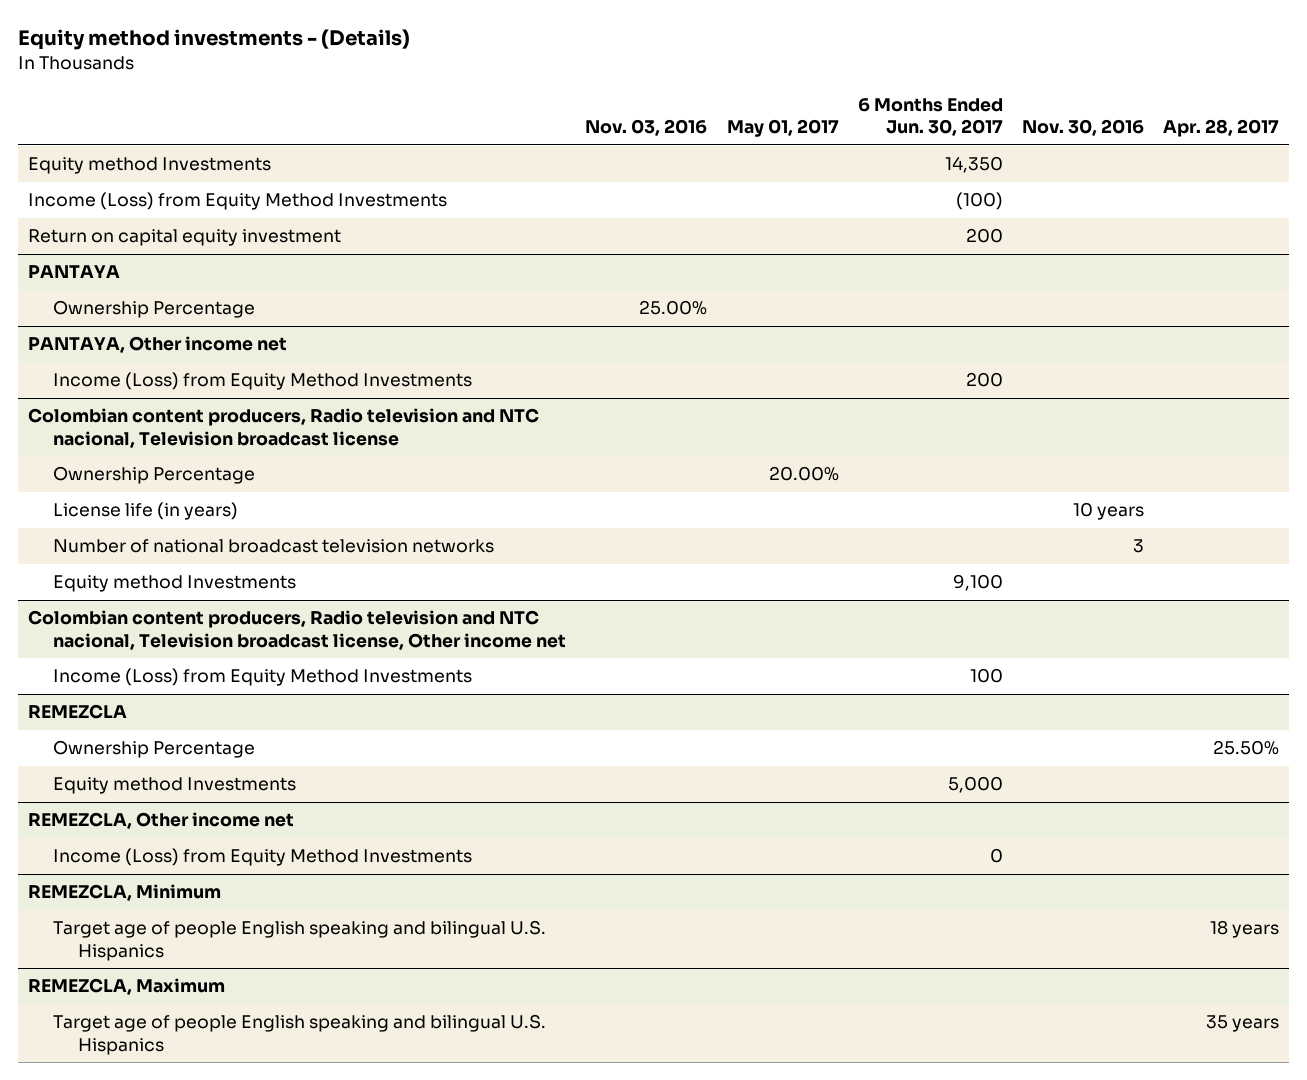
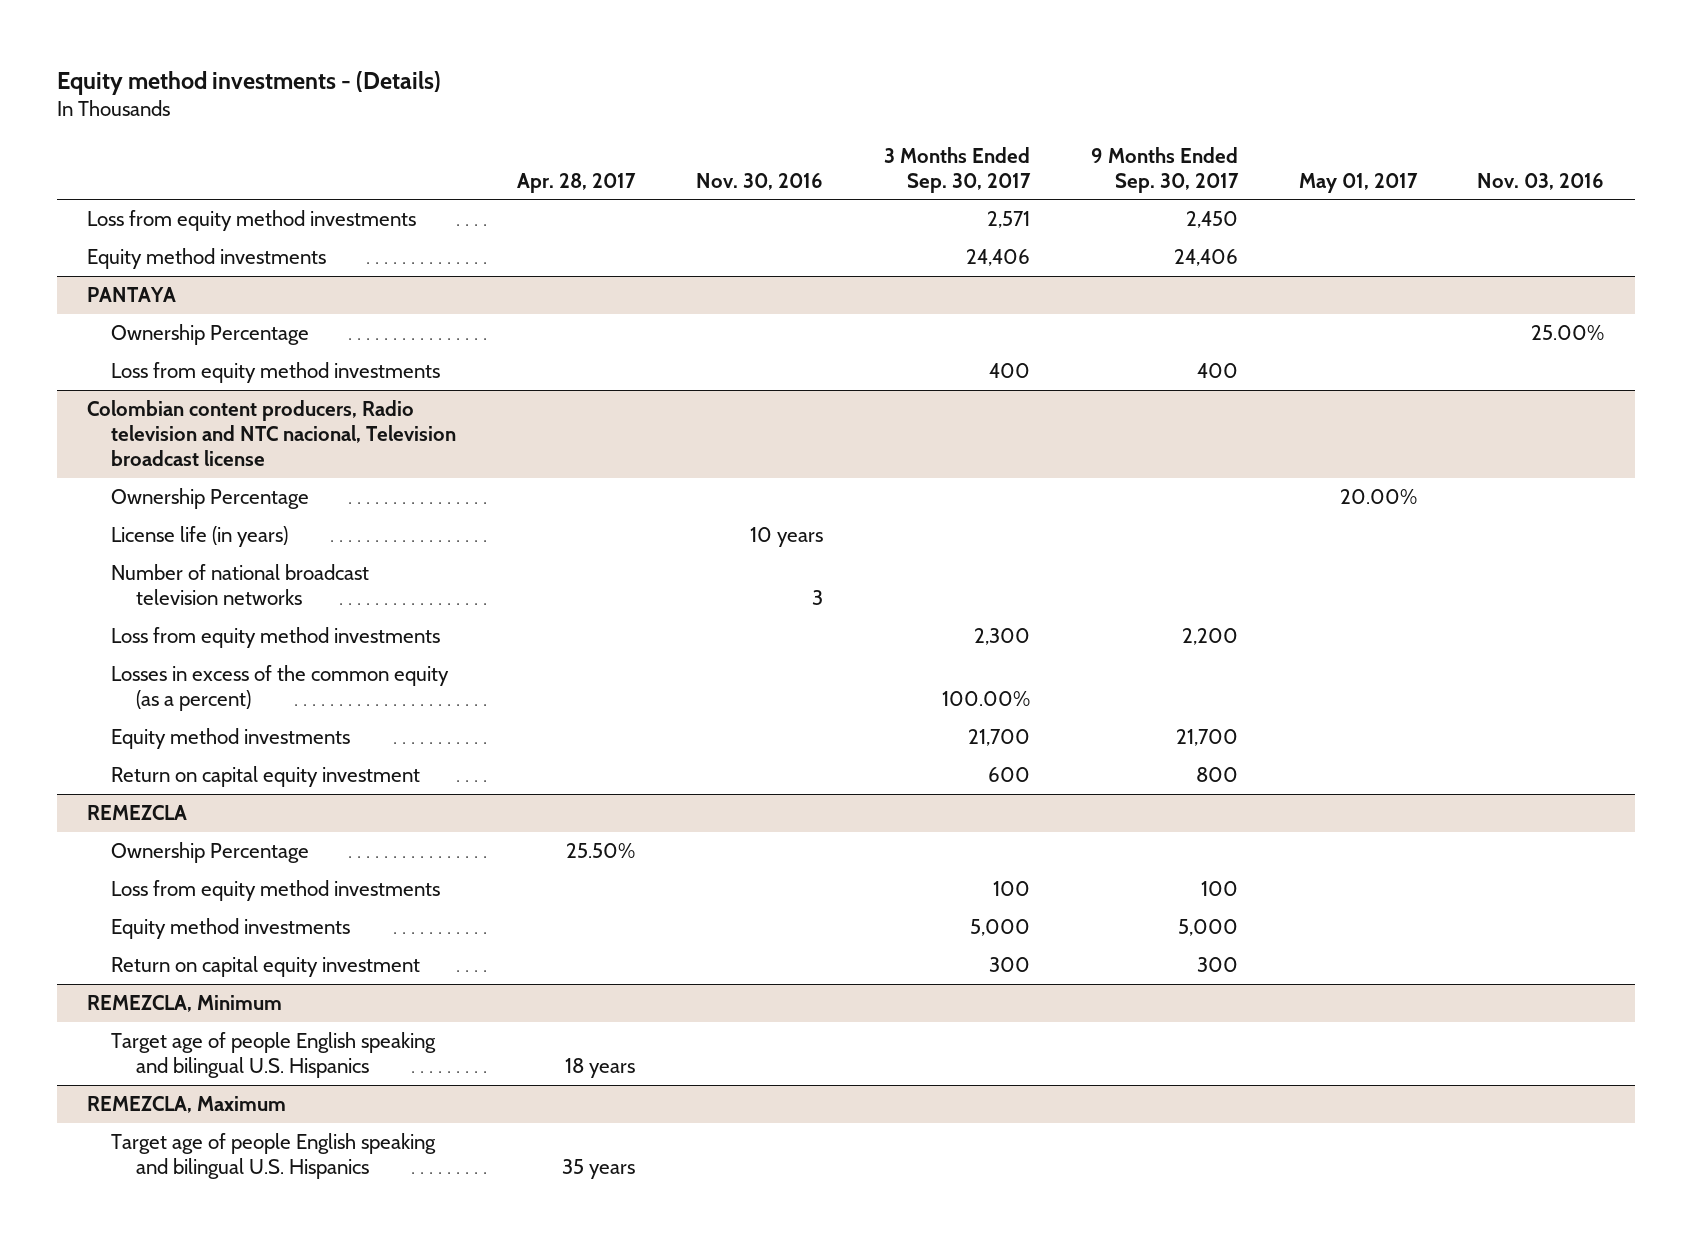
- | Nov. 03, 2016 | May 01, 2017 | 6 Months Ended Jun. 30, 2017 | Nov. 30, 2016 | Apr. 28, 2017
+ | Apr. 28, 2017 | Nov. 30, 2016 | 3 Months Ended Sep. 30, 2017 | 9 Months Ended Sep. 30, 2017 | May 01, 2017 | Nov. 03, 2016
- Equity method Investments | | | 14,350 | |
- Income (Loss) from Equity Method Investments | | | (100) | |
- Return on capital equity investment | | | 200 | |
+ Loss from equity method investments | | | 2,571 | 2,450 | |
+ Equity method investments | | | 24,406 | 24,406 | |
- PANTAYA, Other income net
- Income (Loss) from Equity Method Investments | | | 200 | |
@ PANTAYA
+ Loss from equity method investments | | | 400 | 400 | |
@ Colombian content producers, Radio television and NTC nacional, Television broadcast license
- Equity method Investments | | | 9,100 | |
- Colombian content producers, Radio television and NTC nacional, Television broadcast license, Other income net
- Income (Loss) from Equity Method Investments | | | 100 | |
@ Colombian content producers, Radio television and NTC nacional, Television broadcast license
+ Loss from equity method investments | | | 2,300 | 2,200 | |
+ Losses in excess of the common equity (as a percent) | | | 100.00% | | |
+ Equity method investments | | | 21,700 | 21,700 | |
+ Return on capital equity investment | | | 600 | 800 | |
@ REMEZCLA
- Equity method Investments | | | 5,000 | |
- REMEZCLA, Other income net
- Income (Loss) from Equity Method Investments | | | 0 | |
@ REMEZCLA
+ Loss from equity method investments | | | 100 | 100 | |
+ Equity method investments | | | 5,000 | 5,000 | |
+ Return on capital equity investment | | | 300 | 300 | |

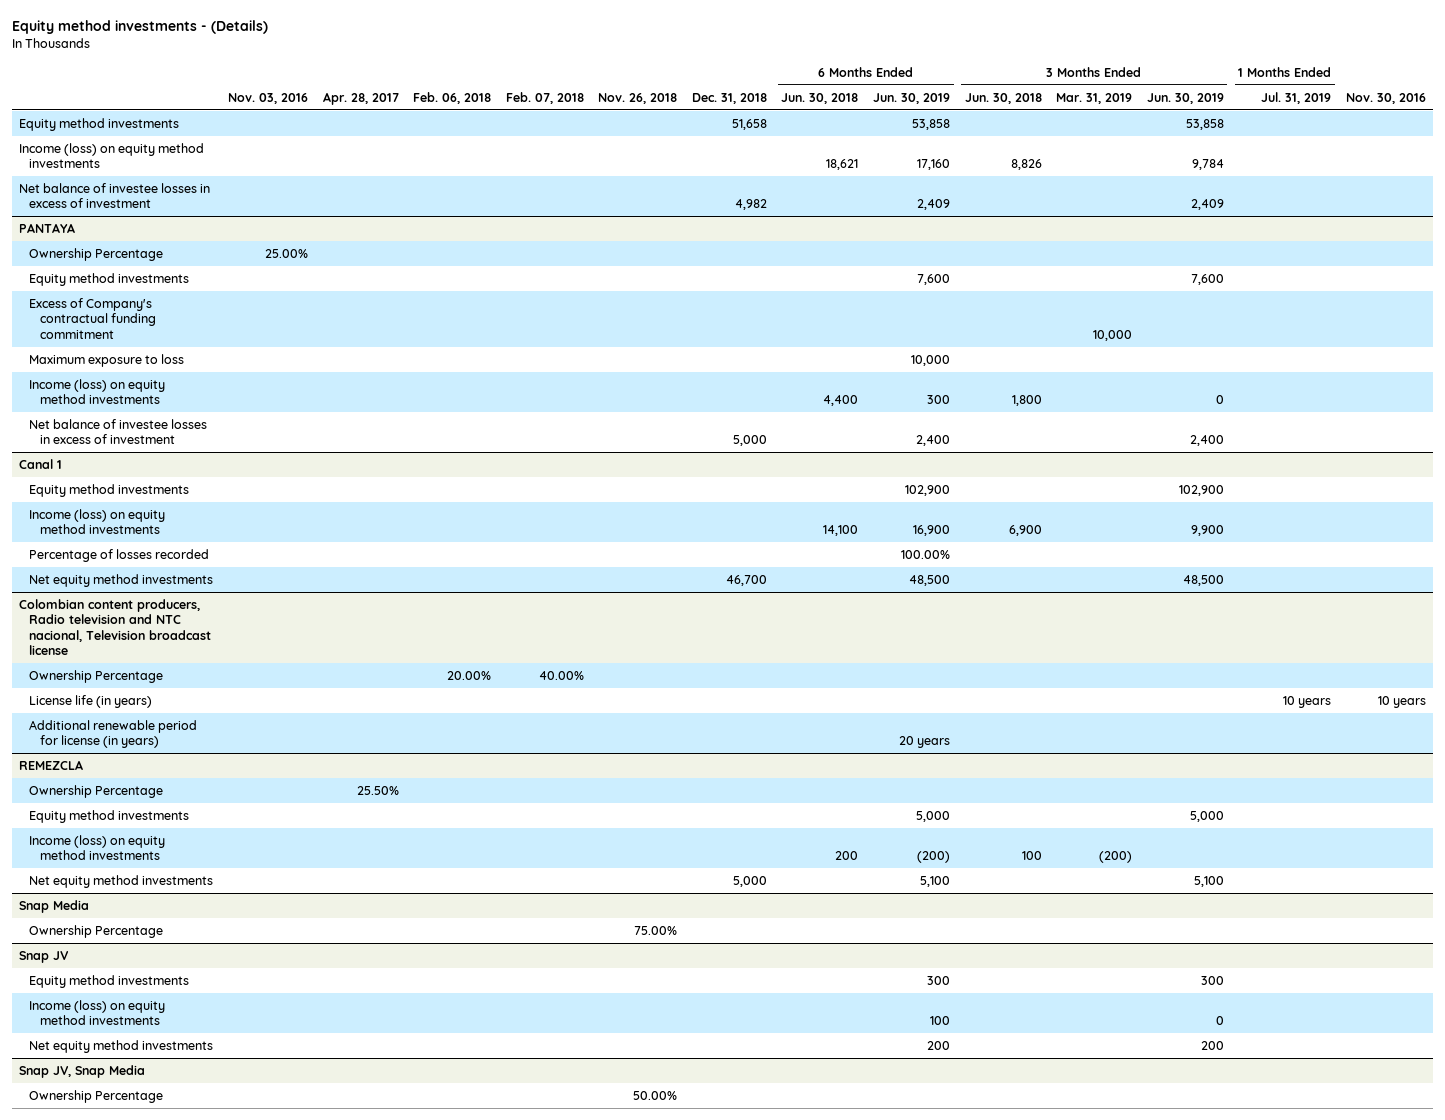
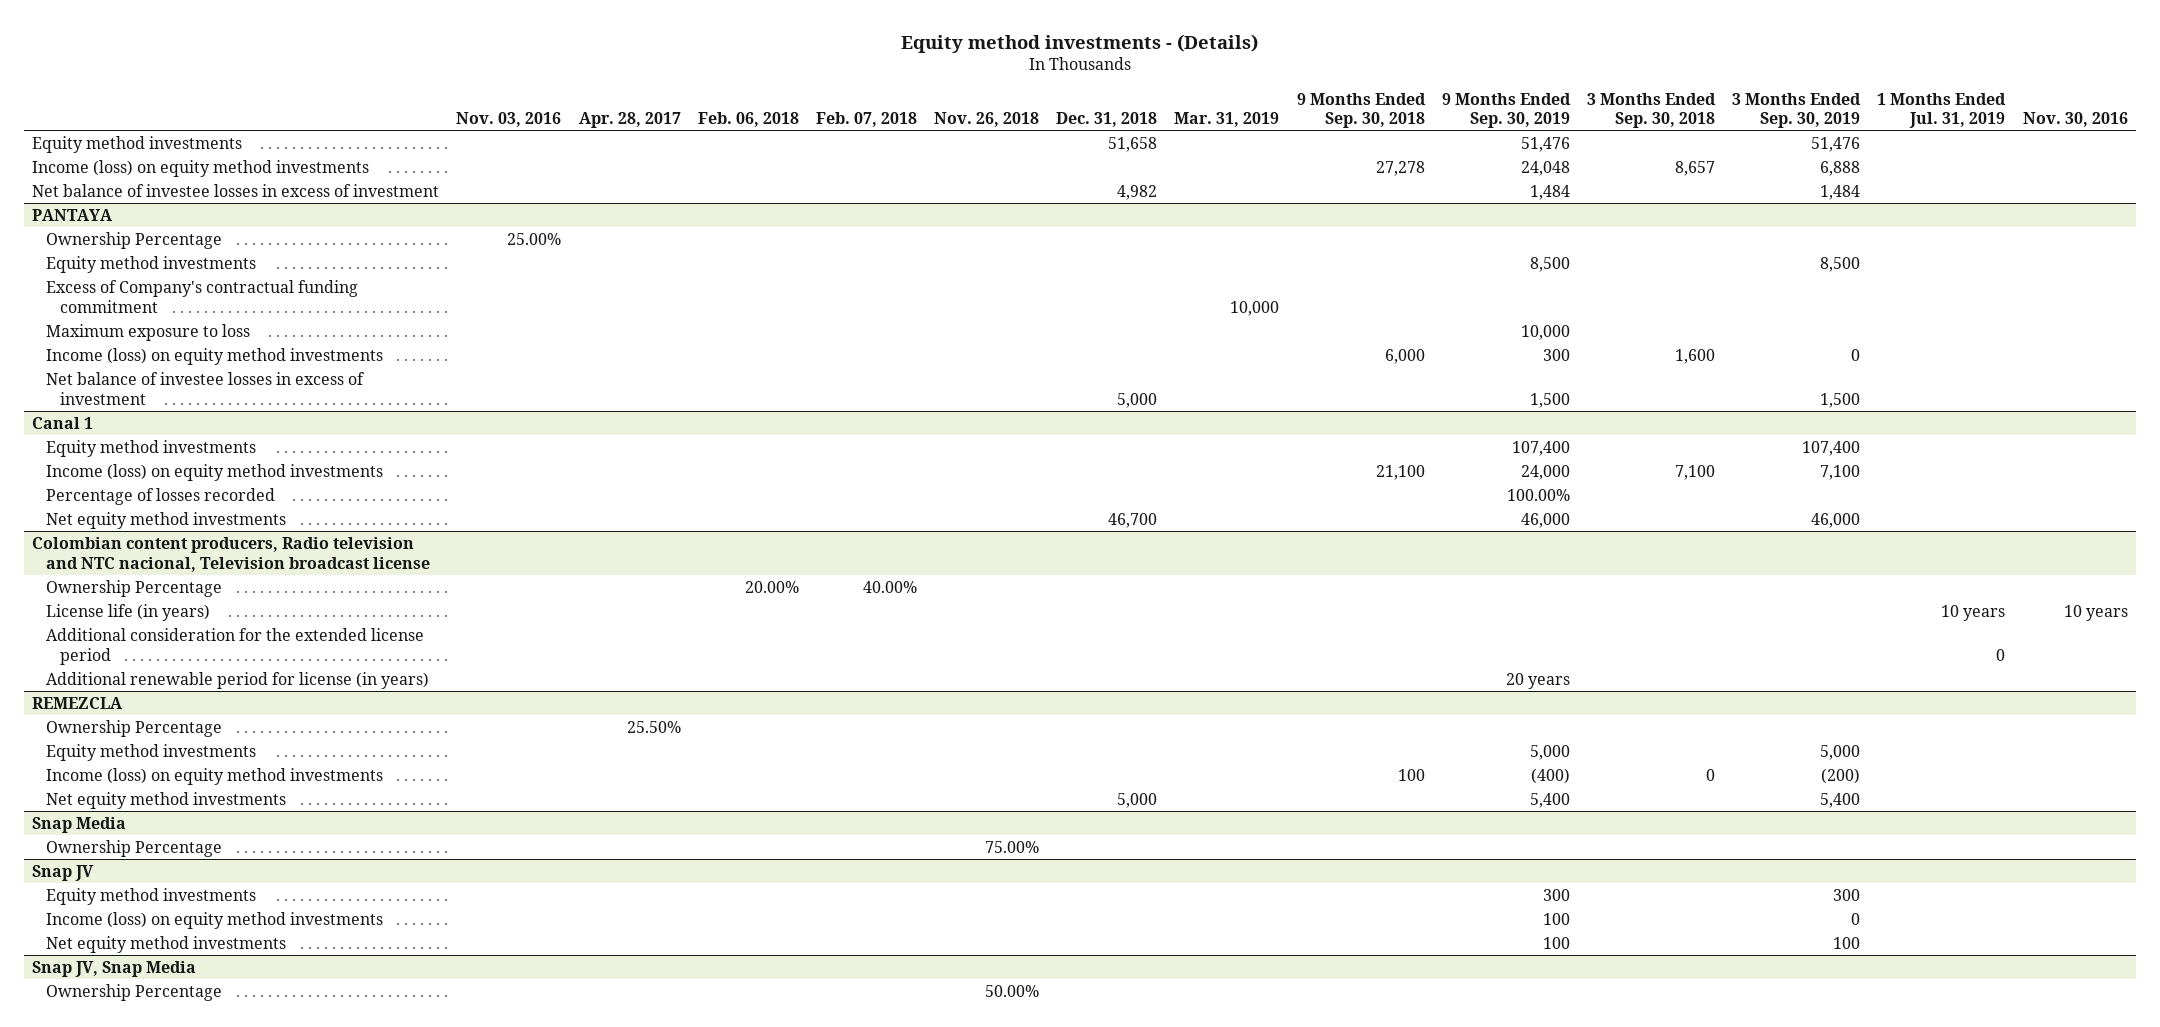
- | Nov. 03, 2016 | Apr. 28, 2017 | Feb. 06, 2018 | Feb. 07, 2018 | Nov. 26, 2018 | Dec. 31, 2018 | 6 Months Ended Jun. 30, 2018 | 6 Months Ended Jun. 30, 2019 | 3 Months Ended Jun. 30, 2018 | 3 Months Ended Mar. 31, 2019 | 3 Months Ended Jun. 30, 2019 | 1 Months Ended Jul. 31, 2019 | Nov. 30, 2016
+ | Nov. 03, 2016 | Apr. 28, 2017 | Feb. 06, 2018 | Feb. 07, 2018 | Nov. 26, 2018 | Dec. 31, 2018 | Mar. 31, 2019 | 9 Months Ended Sep. 30, 2018 | 9 Months Ended Sep. 30, 2019 | 3 Months Ended Sep. 30, 2018 | 3 Months Ended Sep. 30, 2019 | 1 Months Ended Jul. 31, 2019 | Nov. 30, 2016
@ Colombian content producers, Radio television and NTC nacional, Television broadcast license
+ Additional consideration for the extended license period | | | | | | | | | | | | 0 |

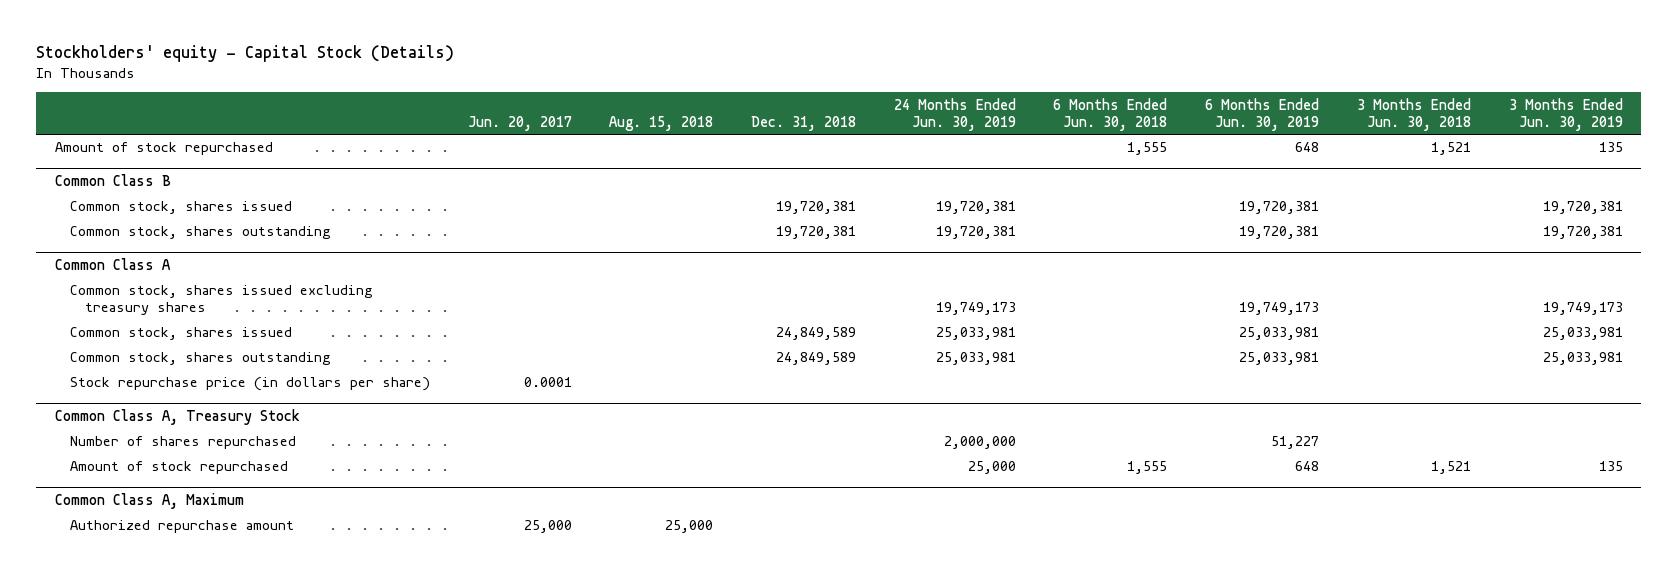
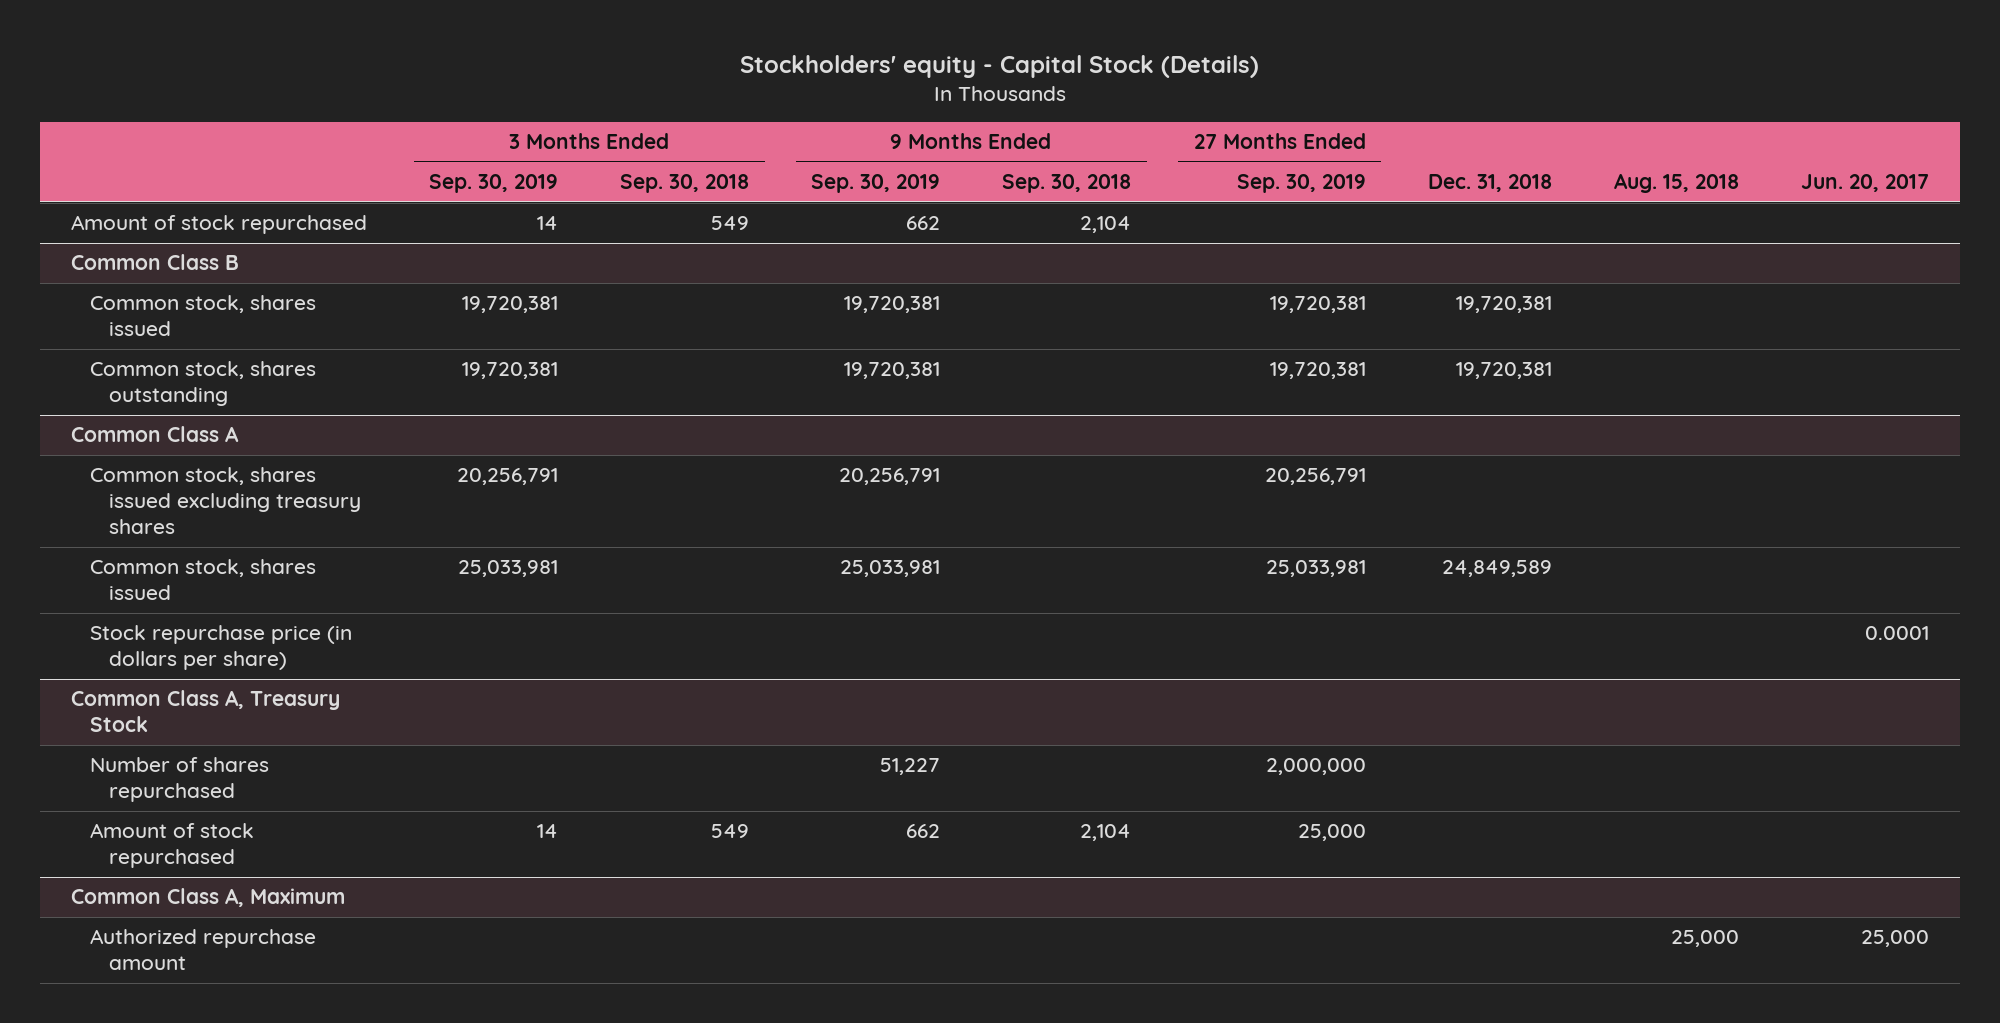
- | Jun. 20, 2017 | Aug. 15, 2018 | Dec. 31, 2018 | 24 Months Ended Jun. 30, 2019 | 6 Months Ended Jun. 30, 2018 | 6 Months Ended Jun. 30, 2019 | 3 Months Ended Jun. 30, 2018 | 3 Months Ended Jun. 30, 2019
+ | 3 Months Ended Sep. 30, 2019 | 3 Months Ended Sep. 30, 2018 | 9 Months Ended Sep. 30, 2019 | 9 Months Ended Sep. 30, 2018 | 27 Months Ended Sep. 30, 2019 | Dec. 31, 2018 | Aug. 15, 2018 | Jun. 20, 2017
@ Common Class A
- Common stock, shares outstanding | | | 24,849,589 | 25,033,981 | | 25,033,981 | | 25,033,981

